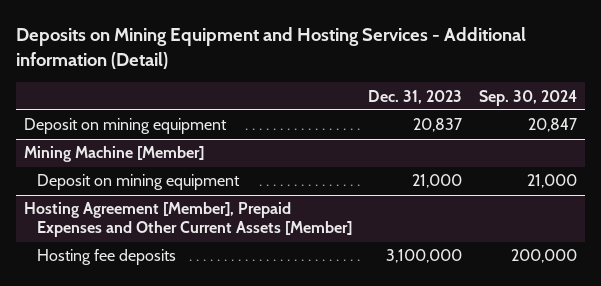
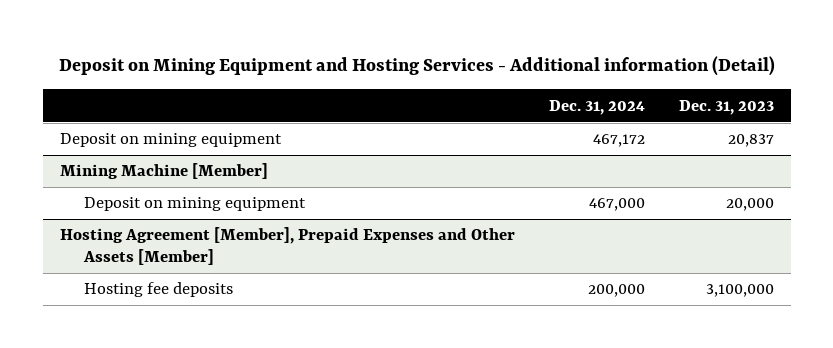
- Deposits on Mining Equipment and Hosting Services - Additional information (Detail)
+ Deposit on Mining Equipment and Hosting Services - Additional information (Detail)
- | Dec. 31, 2023 | Sep. 30, 2024
+ | Dec. 31, 2024 | Dec. 31, 2023
@ Mining Machine [Member]
- Deposit on mining equipment | 21,000 | 21,000
- Hosting Agreement [Member], Prepaid Expenses and Other Current Assets [Member]
@ Mining Machine [Member]
+ Deposit on mining equipment | 467,000 | 20,000
+ Hosting Agreement [Member], Prepaid Expenses and Other Assets [Member]

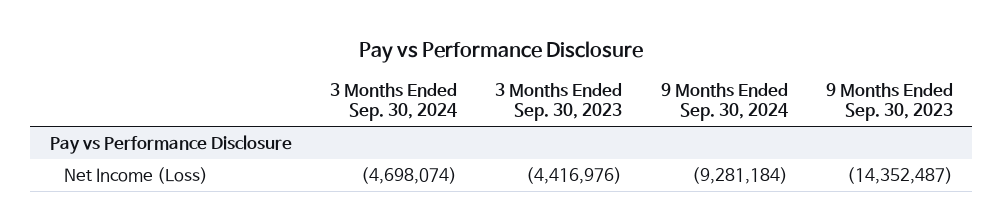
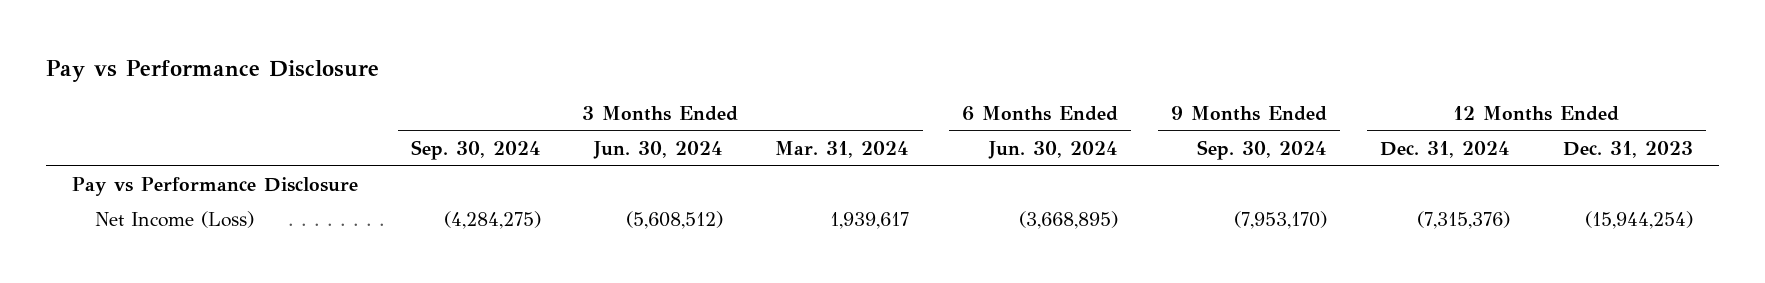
- | 3 Months Ended Sep. 30, 2024 | 3 Months Ended Sep. 30, 2023 | 9 Months Ended Sep. 30, 2024 | 9 Months Ended Sep. 30, 2023
+ | 3 Months Ended Sep. 30, 2024 | 3 Months Ended Jun. 30, 2024 | 3 Months Ended Mar. 31, 2024 | 6 Months Ended Jun. 30, 2024 | 9 Months Ended Sep. 30, 2024 | 12 Months Ended Dec. 31, 2024 | 12 Months Ended Dec. 31, 2023
- Net Income (Loss) | (4,698,074) | (4,416,976) | (9,281,184) | (14,352,487)
+ Net Income (Loss) | (4,284,275) | (5,608,512) | 1,939,617 | (3,668,895) | (7,953,170) | (7,315,376) | (15,944,254)

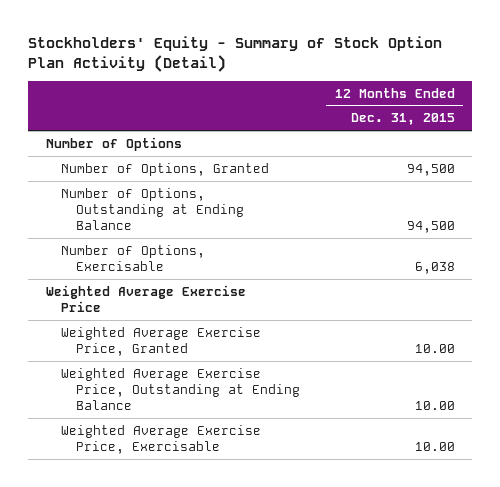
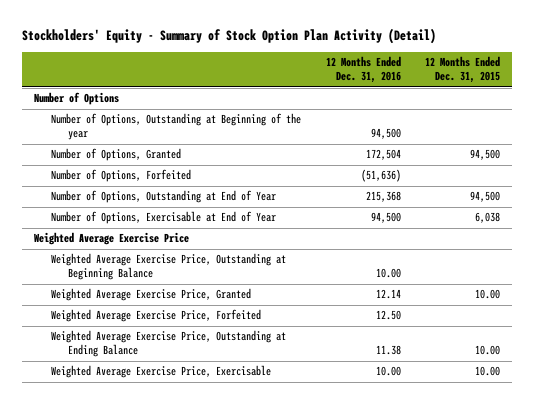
- | 12 Months Ended Dec. 31, 2015
+ | 12 Months Ended Dec. 31, 2016 | 12 Months Ended Dec. 31, 2015
+ Number of Options, Outstanding at Beginning of the year | 94,500 |
- Number of Options, Outstanding at Ending Balance | 94,500
- Number of Options, Exercisable | 6,038
+ Number of Options, Forfeited | (51,636) |
+ Number of Options, Outstanding at End of Year | 215,368 | 94,500
+ Number of Options, Exercisable at End of Year | 94,500 | 6,038
+ Weighted Average Exercise Price, Outstanding at Beginning Balance | 10.00 |
+ Weighted Average Exercise Price, Forfeited | 12.50 |

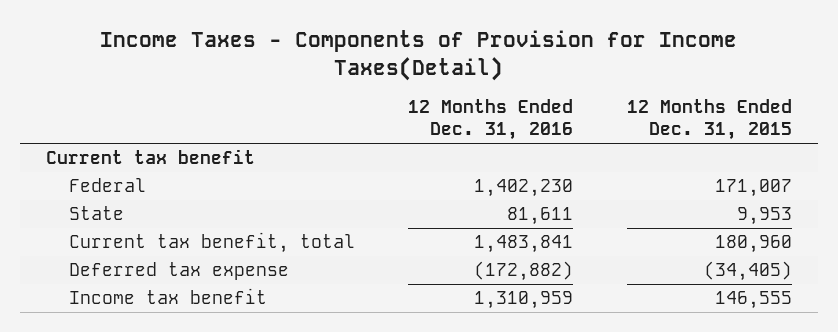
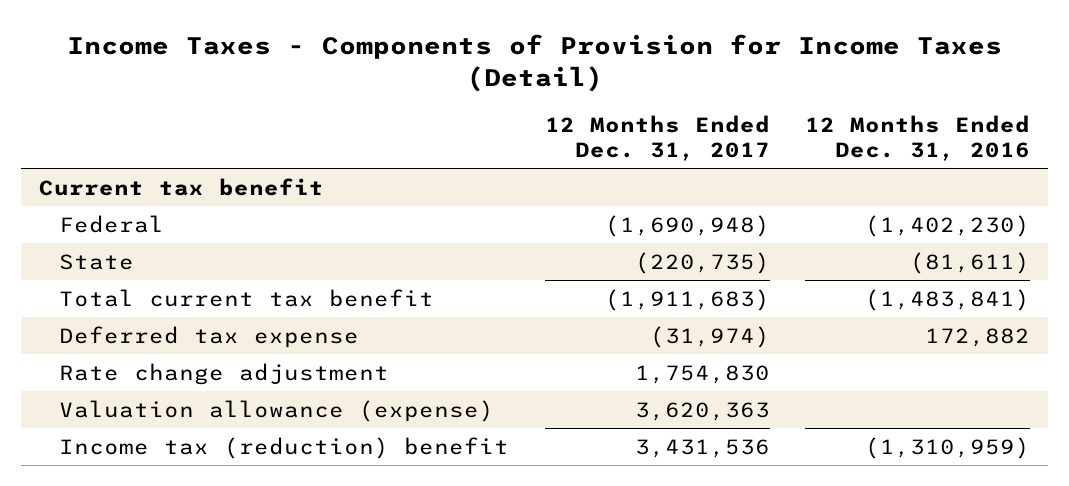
- Income Taxes - Components of Provision for Income Taxes(Detail)
+ Income Taxes - Components of Provision for Income Taxes (Detail)
- | 12 Months Ended Dec. 31, 2016 | 12 Months Ended Dec. 31, 2015
+ | 12 Months Ended Dec. 31, 2017 | 12 Months Ended Dec. 31, 2016
- Federal | 1,402,230 | 171,007
- State | 81,611 | 9,953
- Current tax benefit, total | 1,483,841 | 180,960
- Deferred tax expense | (172,882) | (34,405)
- Income tax benefit | 1,310,959 | 146,555
+ Federal | (1,690,948) | (1,402,230)
+ State | (220,735) | (81,611)
+ Total current tax benefit | (1,911,683) | (1,483,841)
+ Deferred tax expense | (31,974) | 172,882
+ Rate change adjustment | 1,754,830 |
+ Valuation allowance (expense) | 3,620,363 |
+ Income tax (reduction) benefit | 3,431,536 | (1,310,959)

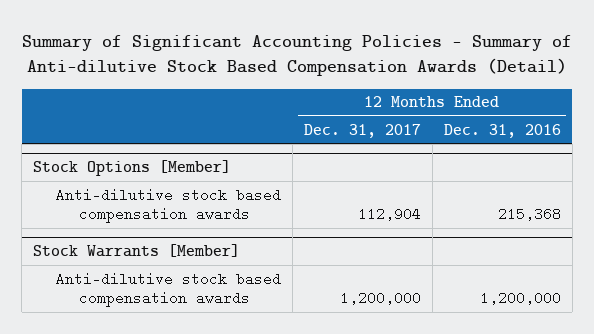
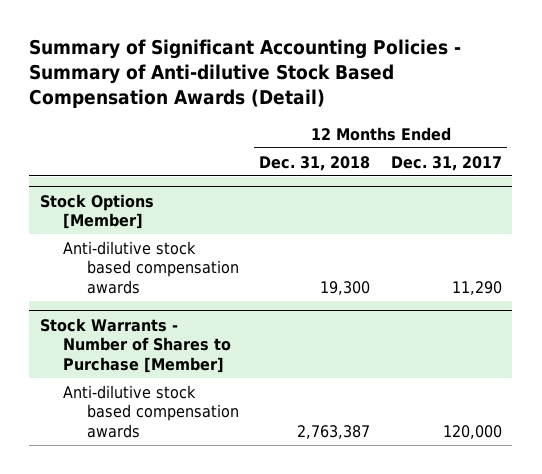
- | 12 Months Ended Dec. 31, 2017 | 12 Months Ended Dec. 31, 2016
+ | 12 Months Ended Dec. 31, 2018 | 12 Months Ended Dec. 31, 2017
@ Stock Options [Member]
- Anti-dilutive stock based compensation awards | 112,904 | 215,368
- Stock Warrants [Member]
- Anti-dilutive stock based compensation awards | 1,200,000 | 1,200,000
@ Stock Options [Member]
+ Anti-dilutive stock based compensation awards | 19,300 | 11,290
+ Stock Warrants - Number of Shares to Purchase [Member]
+ Anti-dilutive stock based compensation awards | 2,763,387 | 120,000

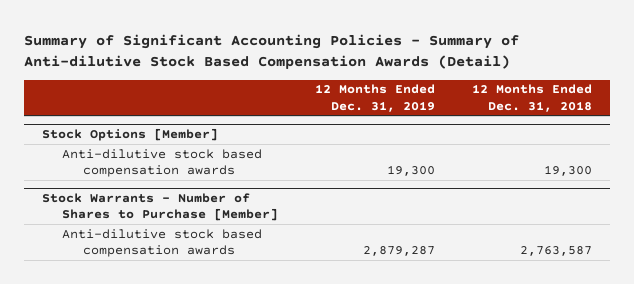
- | 12 Months Ended Dec. 31, 2018 | 12 Months Ended Dec. 31, 2017
+ | 12 Months Ended Dec. 31, 2019 | 12 Months Ended Dec. 31, 2018
@ Stock Warrants - Number of Shares to Purchase [Member]
- Anti-dilutive stock based compensation awards | 2,763,387 | 120,000
+ Anti-dilutive stock based compensation awards | 2,879,287 | 2,763,587

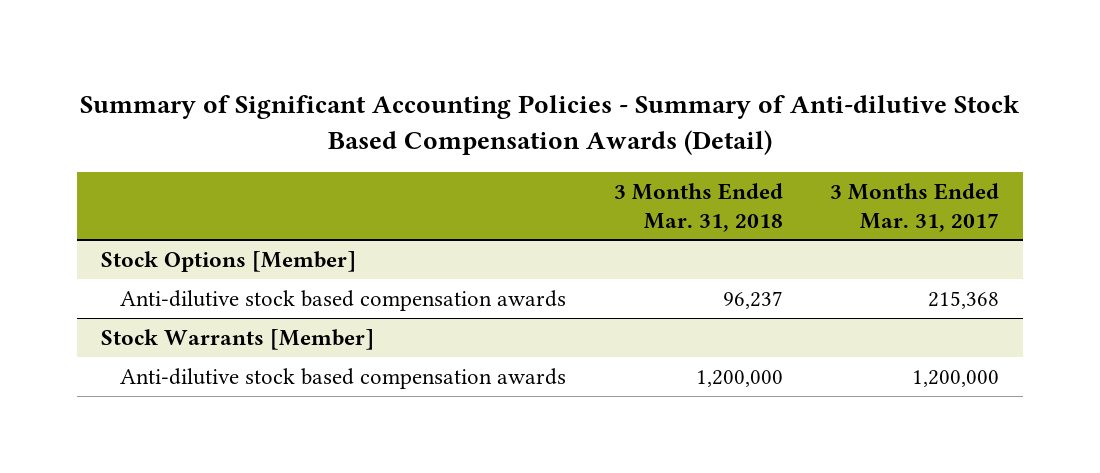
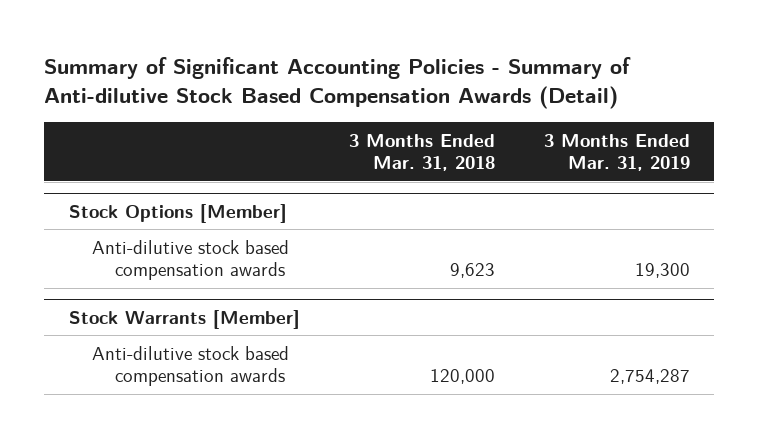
- | 3 Months Ended Mar. 31, 2018 | 3 Months Ended Mar. 31, 2017
+ | 3 Months Ended Mar. 31, 2018 | 3 Months Ended Mar. 31, 2019
@ Stock Options [Member]
- Anti-dilutive stock based compensation awards | 96,237 | 215,368
+ Anti-dilutive stock based compensation awards | 9,623 | 19,300
@ Stock Warrants [Member]
- Anti-dilutive stock based compensation awards | 1,200,000 | 1,200,000
+ Anti-dilutive stock based compensation awards | 120,000 | 2,754,287

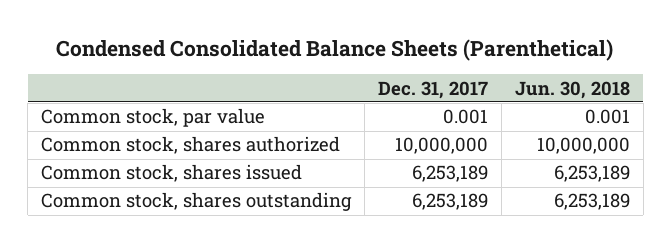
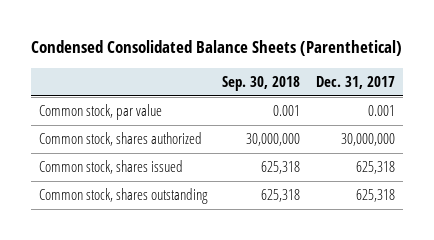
- | Dec. 31, 2017 | Jun. 30, 2018
+ | Sep. 30, 2018 | Dec. 31, 2017
- Common stock, shares authorized | 10,000,000 | 10,000,000
- Common stock, shares issued | 6,253,189 | 6,253,189
- Common stock, shares outstanding | 6,253,189 | 6,253,189
+ Common stock, shares authorized | 30,000,000 | 30,000,000
+ Common stock, shares issued | 625,318 | 625,318
+ Common stock, shares outstanding | 625,318 | 625,318

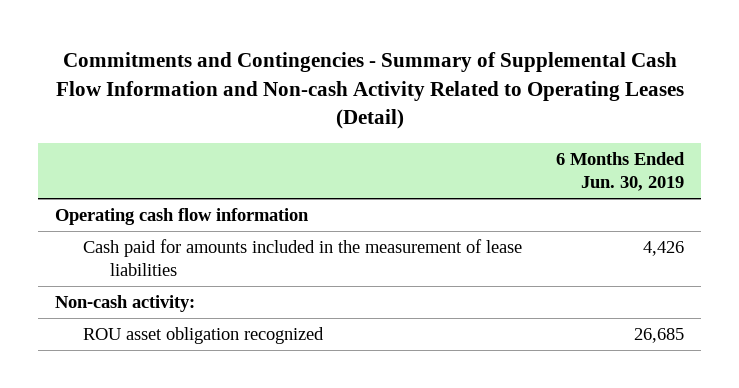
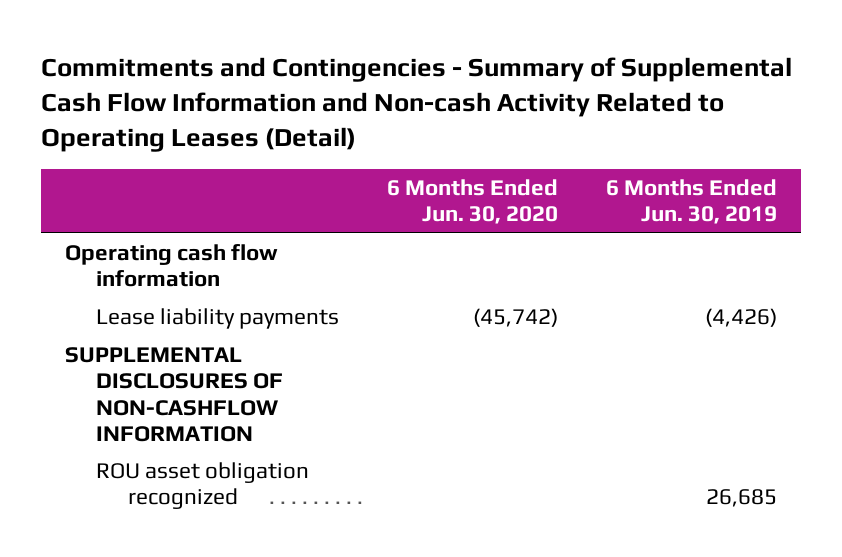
- | 6 Months Ended Jun. 30, 2019
+ | 6 Months Ended Jun. 30, 2020 | 6 Months Ended Jun. 30, 2019
- Cash paid for amounts included in the measurement of lease liabilities | 4,426
- Non-cash activity:
+ Lease liability payments | (45,742) | (4,426)
+ SUPPLEMENTAL DISCLOSURES OF NON-CASHFLOW INFORMATION

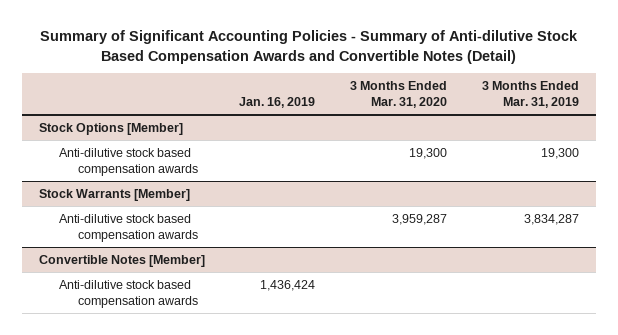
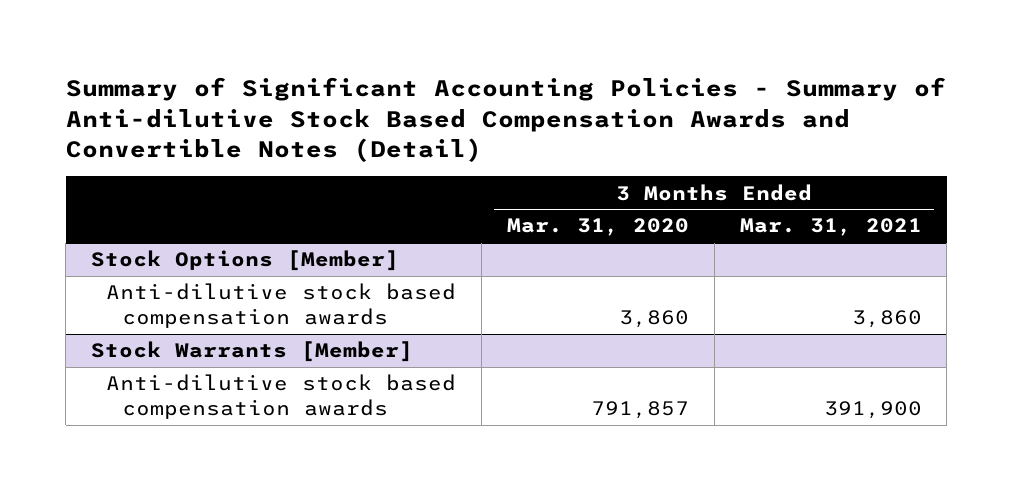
- | Jan. 16, 2019 | 3 Months Ended Mar. 31, 2020 | 3 Months Ended Mar. 31, 2019
+ | 3 Months Ended Mar. 31, 2020 | 3 Months Ended Mar. 31, 2021
@ Stock Options [Member]
- Anti-dilutive stock based compensation awards | | 19,300 | 19,300
+ Anti-dilutive stock based compensation awards | 3,860 | 3,860
@ Stock Warrants [Member]
- Anti-dilutive stock based compensation awards | | 3,959,287 | 3,834,287
- Convertible Notes [Member]
- Anti-dilutive stock based compensation awards | 1,436,424 | |
@ Stock Warrants [Member]
+ Anti-dilutive stock based compensation awards | 791,857 | 391,900

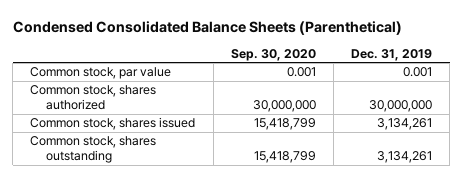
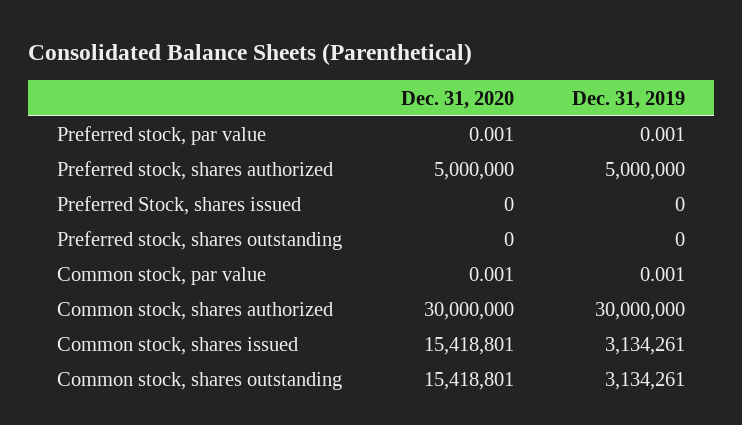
- Condensed Consolidated Balance Sheets (Parenthetical)
+ Consolidated Balance Sheets (Parenthetical)
- | Sep. 30, 2020 | Dec. 31, 2019
+ | Dec. 31, 2020 | Dec. 31, 2019
+ Preferred stock, par value | 0.001 | 0.001
+ Preferred stock, shares authorized | 5,000,000 | 5,000,000
+ Preferred Stock, shares issued | 0 | 0
+ Preferred stock, shares outstanding | 0 | 0

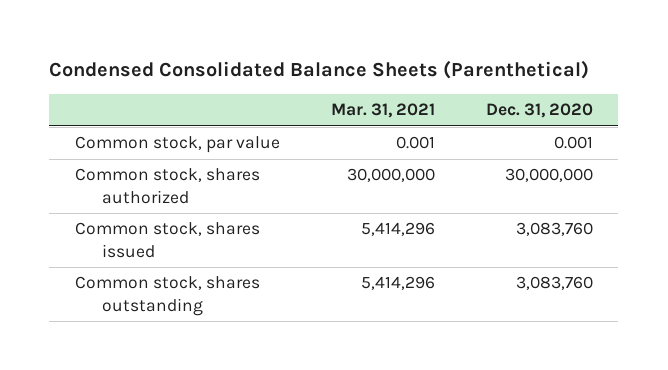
- Consolidated Balance Sheets (Parenthetical)
+ Condensed Consolidated Balance Sheets (Parenthetical)
- | Dec. 31, 2020 | Dec. 31, 2019
+ | Mar. 31, 2021 | Dec. 31, 2020
- Preferred stock, par value | 0.001 | 0.001
- Preferred stock, shares authorized | 5,000,000 | 5,000,000
- Preferred Stock, shares issued | 0 | 0
- Preferred stock, shares outstanding | 0 | 0
- Common stock, shares issued | 15,418,801 | 3,134,261
- Common stock, shares outstanding | 15,418,801 | 3,134,261
+ Common stock, shares issued | 5,414,296 | 3,083,760
+ Common stock, shares outstanding | 5,414,296 | 3,083,760

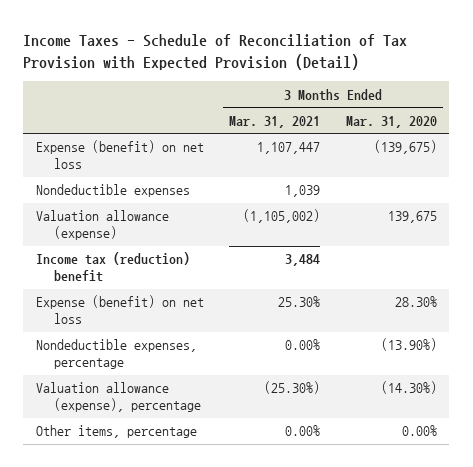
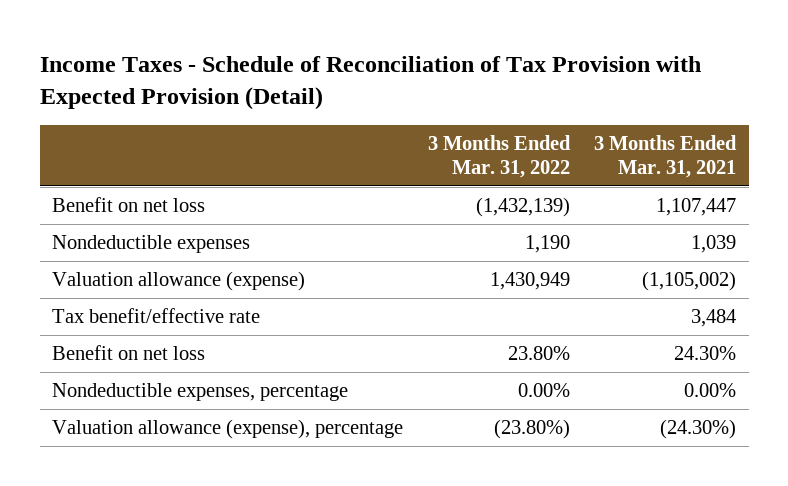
- | 3 Months Ended Mar. 31, 2021 | 3 Months Ended Mar. 31, 2020
+ | 3 Months Ended Mar. 31, 2022 | 3 Months Ended Mar. 31, 2021
- Expense (benefit) on net loss | 1,107,447 | (139,675)
+ Benefit on net loss | (1,432,139) | 1,107,447
- Income tax (reduction) benefit | 3,484 |
- Expense (benefit) on net loss | 25.30% | 28.30%
+ Tax benefit/effective rate | | 3,484
+ Benefit on net loss | 23.80% | 24.30%
- Valuation allowance (expense), percentage | (25.30%) | (14.30%)
- Other items, percentage | 0.00% | 0.00%
+ Valuation allowance (expense), percentage | (23.80%) | (24.30%)

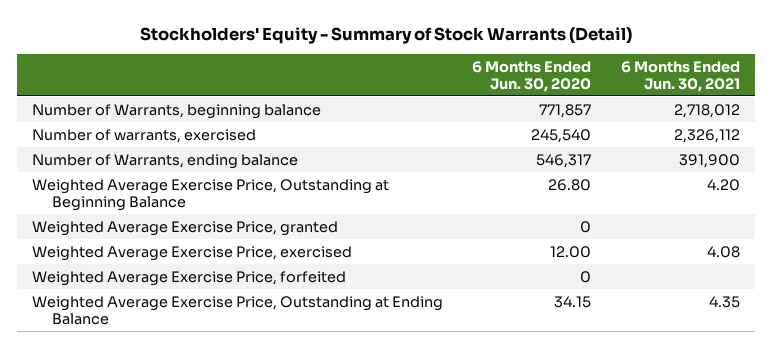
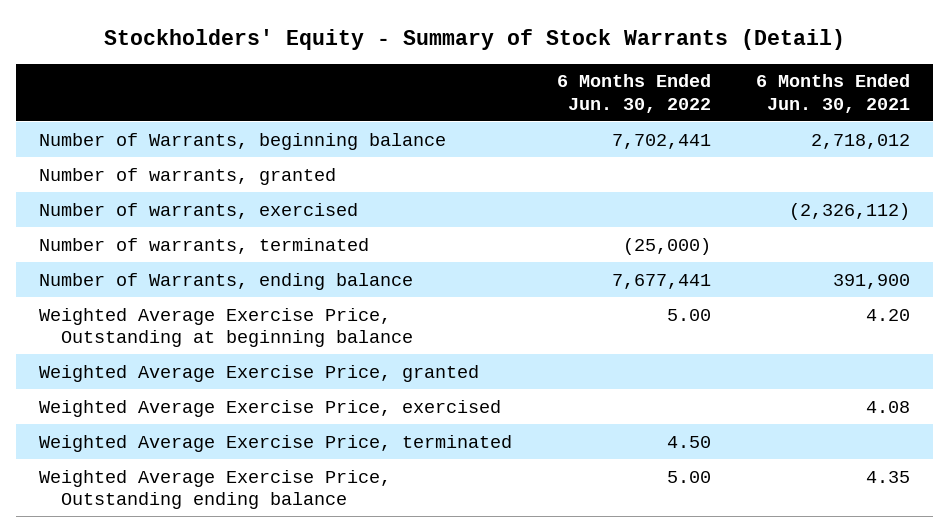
- | 6 Months Ended Jun. 30, 2020 | 6 Months Ended Jun. 30, 2021
+ | 6 Months Ended Jun. 30, 2022 | 6 Months Ended Jun. 30, 2021
- Number of warrants, exercised | 245,540 | 2,326,112
+ Number of warrants, granted
+ Number of warrants, exercised | | (2,326,112)
+ Number of warrants, terminated | (25,000) |
- Weighted Average Exercise Price, Outstanding at Beginning Balance | 26.80 | 4.20
+ Weighted Average Exercise Price, Outstanding at beginning balance | 5.00 | 4.20
- Weighted Average Exercise Price, forfeited | 0 |
- Weighted Average Exercise Price, Outstanding at Ending Balance | 34.15 | 4.35
+ Weighted Average Exercise Price, terminated | 4.50 |
+ Weighted Average Exercise Price, Outstanding ending balance | 5.00 | 4.35

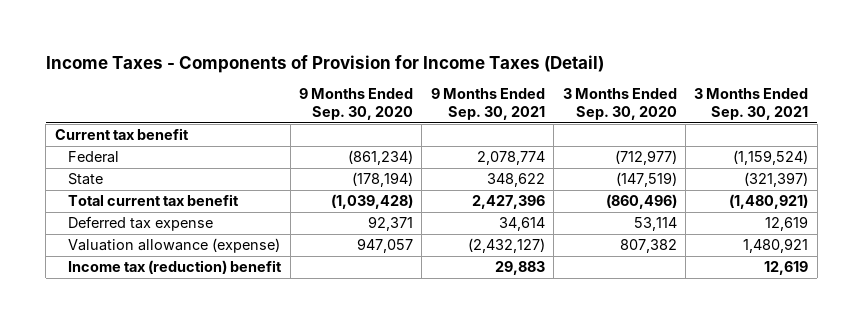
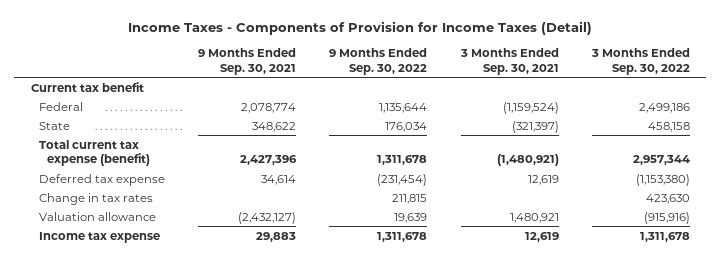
- | 9 Months Ended Sep. 30, 2020 | 9 Months Ended Sep. 30, 2021 | 3 Months Ended Sep. 30, 2020 | 3 Months Ended Sep. 30, 2021
+ | 9 Months Ended Sep. 30, 2021 | 9 Months Ended Sep. 30, 2022 | 3 Months Ended Sep. 30, 2021 | 3 Months Ended Sep. 30, 2022
- Total current tax benefit | (1,039,428) | 2,427,396 | (860,496) | (1,480,921)
+ Total current tax expense (benefit) | 2,427,396 | 1,311,678 | (1,480,921) | 2,957,344
- Valuation allowance (expense) | 947,057 | (2,432,127) | 807,382 | 1,480,921
- Income tax (reduction) benefit | | 29,883 | | 12,619
+ Change in tax rates | | 211,815 | | 423,630
+ Valuation allowance | (2,432,127) | 19,639 | 1,480,921 | (915,916)
+ Income tax expense | 29,883 | 1,311,678 | 12,619 | 1,311,678

